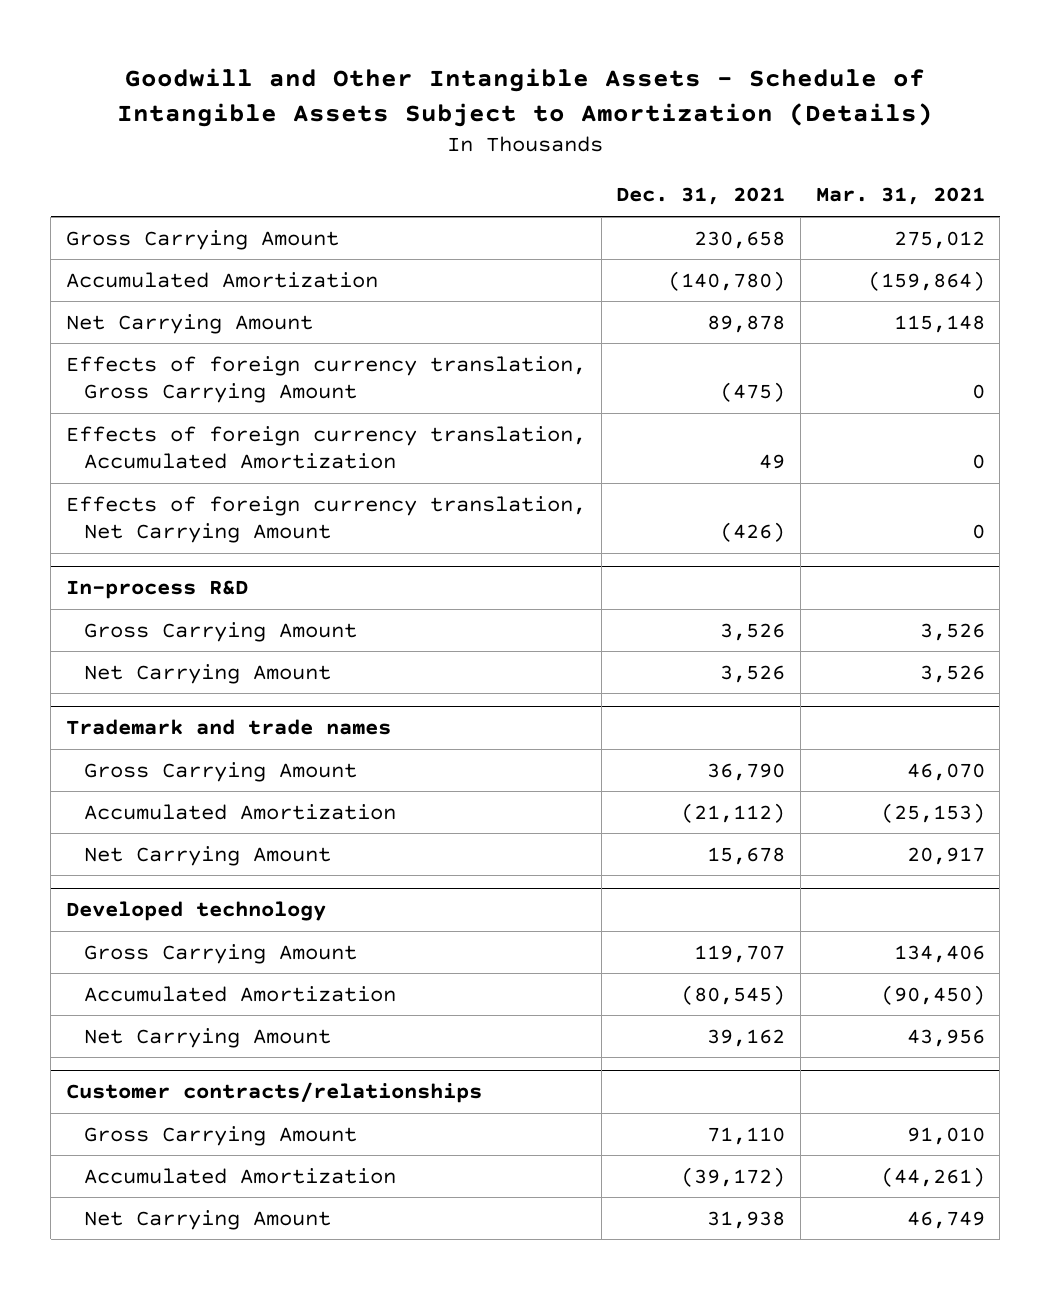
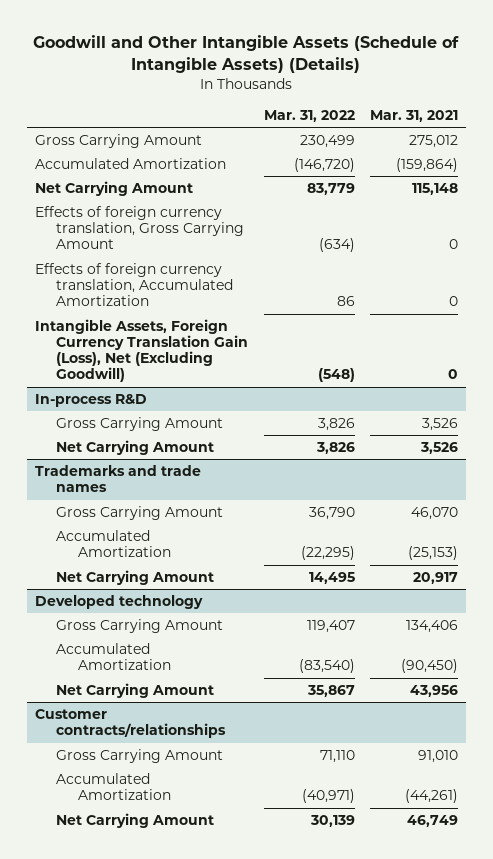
- Goodwill and Other Intangible Assets - Schedule of Intangible Assets Subject to Amortization (Details)
+ Goodwill and Other Intangible Assets (Schedule of Intangible Assets) (Details)
- | Dec. 31, 2021 | Mar. 31, 2021
+ | Mar. 31, 2022 | Mar. 31, 2021
- Effects of foreign currency translation, Net Carrying Amount | (426) | 0
+ Intangible Assets, Foreign Currency Translation Gain (Loss), Net (Excluding Goodwill) | (548) | 0
- Trademark and trade names
+ Trademarks and trade names

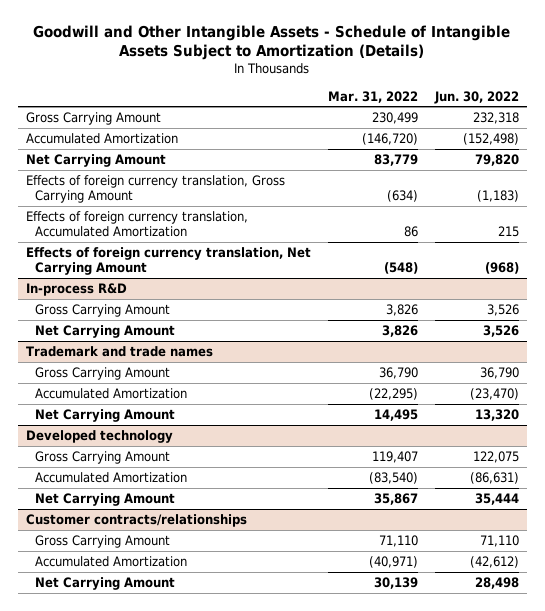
- Goodwill and Other Intangible Assets (Schedule of Intangible Assets) (Details)
+ Goodwill and Other Intangible Assets - Schedule of Intangible Assets Subject to Amortization (Details)
- | Mar. 31, 2022 | Mar. 31, 2021
+ | Mar. 31, 2022 | Jun. 30, 2022
- Intangible Assets, Foreign Currency Translation Gain (Loss), Net (Excluding Goodwill) | (548) | 0
+ Effects of foreign currency translation, Net Carrying Amount | (548) | (968)
- Trademarks and trade names
+ Trademark and trade names

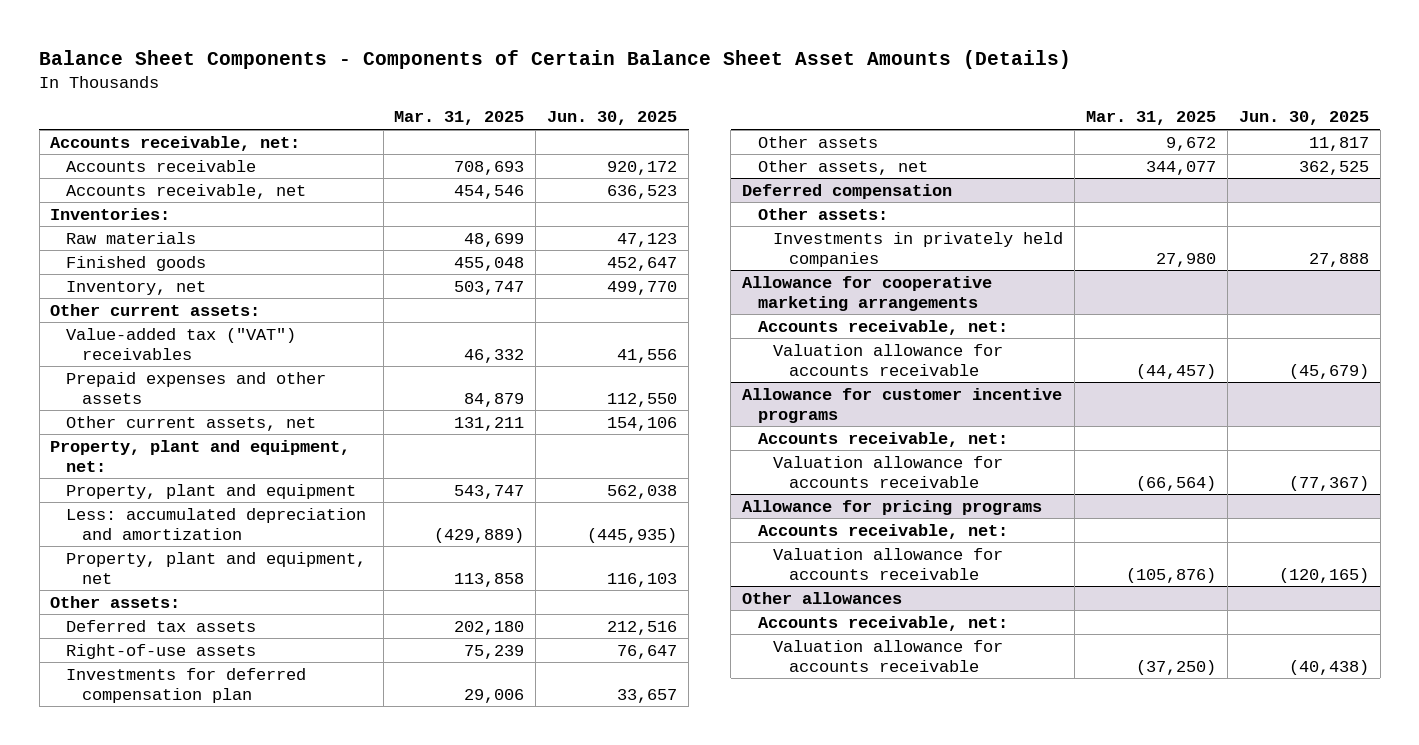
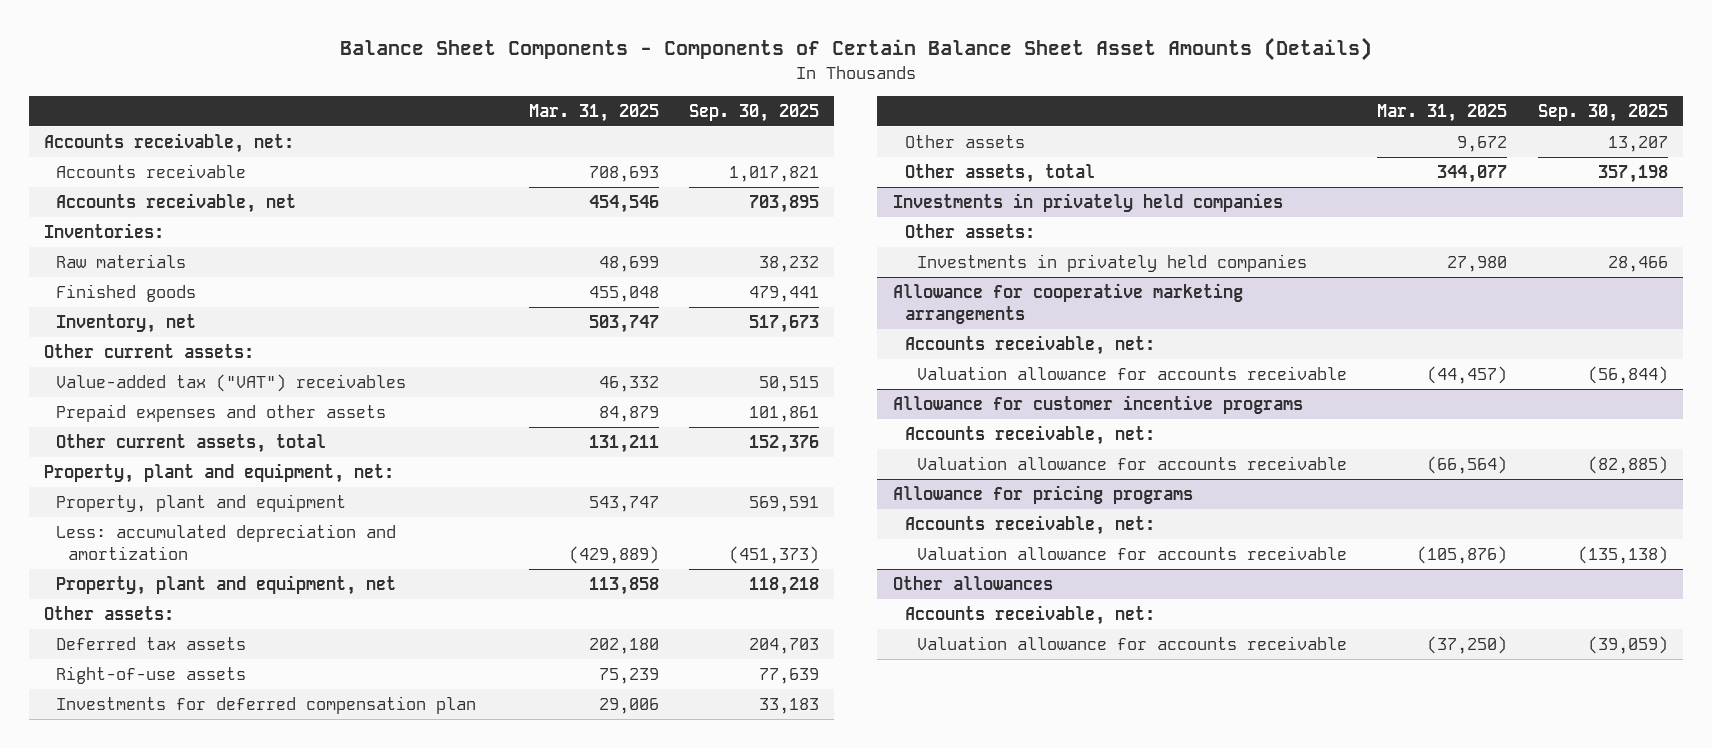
- | Mar. 31, 2025 | Jun. 30, 2025
+ | Mar. 31, 2025 | Sep. 30, 2025
- Other current assets, net | 131,211 | 154,106
+ Other current assets, total | 131,211 | 152,376
- Other assets, net | 344,077 | 362,525
- Deferred compensation
+ Other assets, total | 344,077 | 357,198
+ Investments in privately held companies

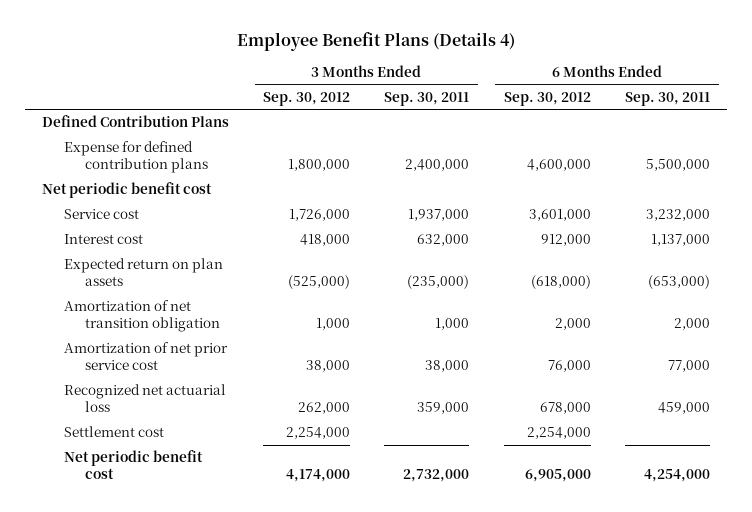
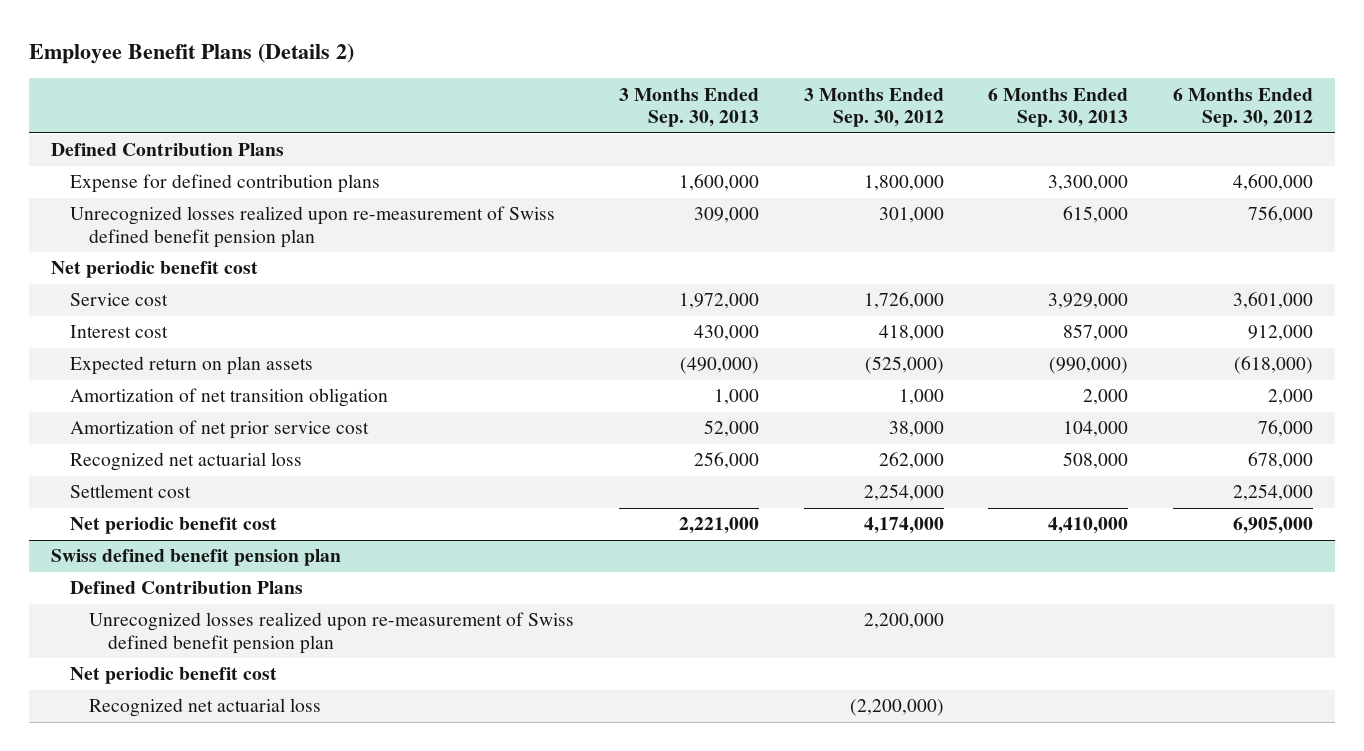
- Employee Benefit Plans (Details 4)
+ Employee Benefit Plans (Details 2)
- | 3 Months Ended Sep. 30, 2012 | 3 Months Ended Sep. 30, 2011 | 6 Months Ended Sep. 30, 2012 | 6 Months Ended Sep. 30, 2011
+ | 3 Months Ended Sep. 30, 2013 | 3 Months Ended Sep. 30, 2012 | 6 Months Ended Sep. 30, 2013 | 6 Months Ended Sep. 30, 2012
+ Unrecognized losses realized upon re-measurement of Swiss defined benefit pension plan | 309,000 | 301,000 | 615,000 | 756,000
+ Swiss defined benefit pension plan
+ Defined Contribution Plans
+ Unrecognized losses realized upon re-measurement of Swiss defined benefit pension plan | | 2,200,000 | |
+ Net periodic benefit cost
+ Recognized net actuarial loss | | (2,200,000) | |

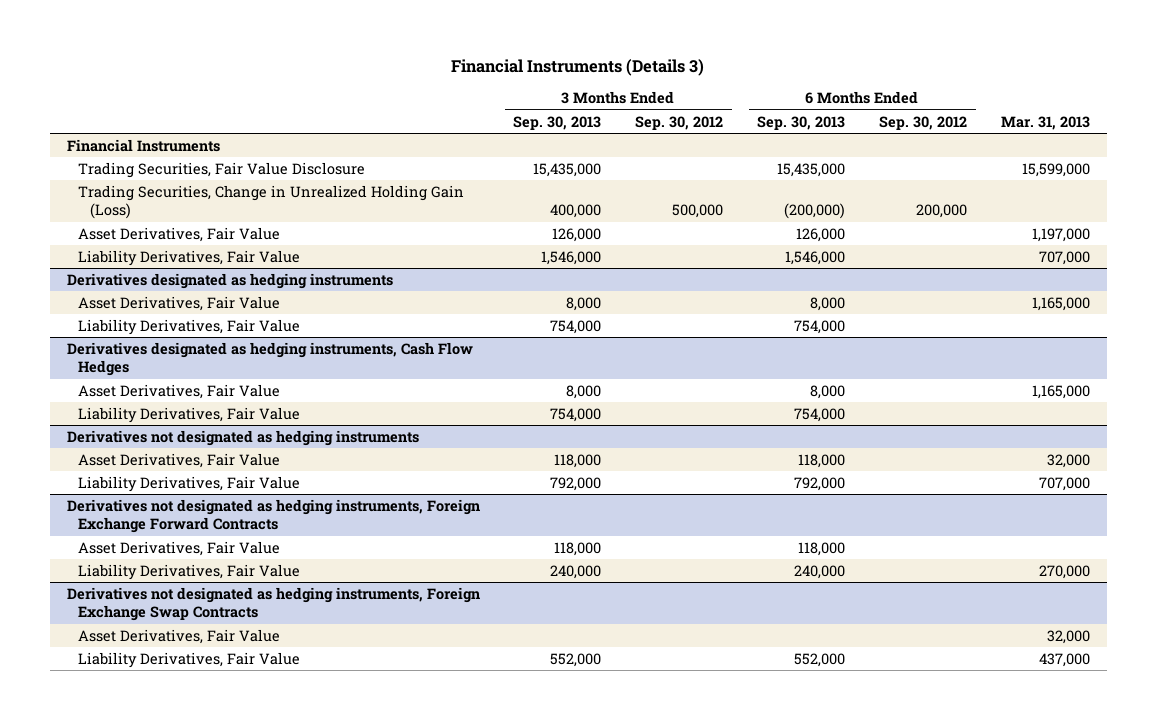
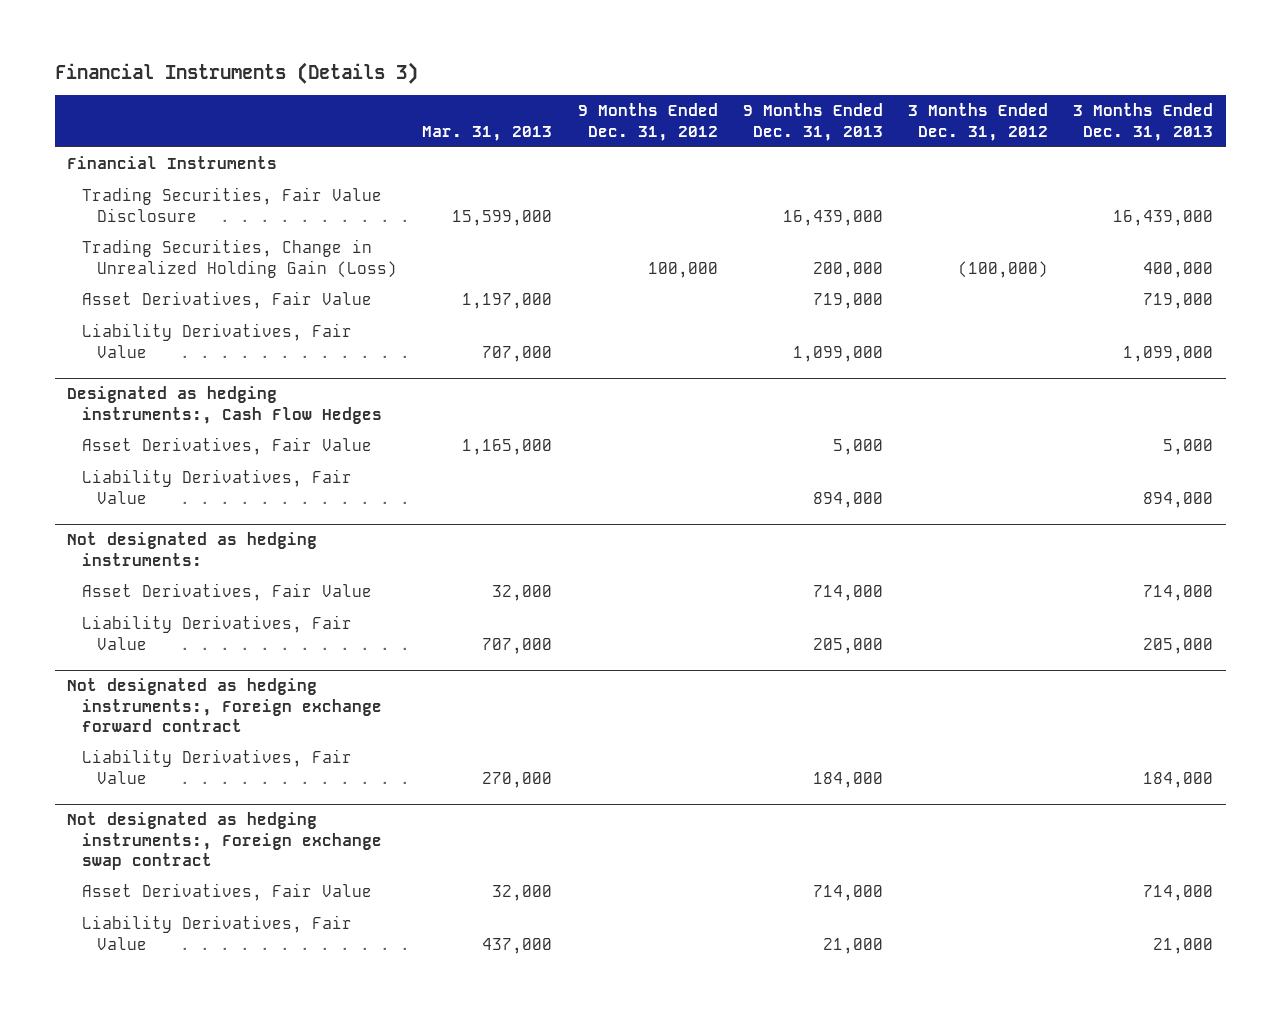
- | 3 Months Ended Sep. 30, 2013 | 3 Months Ended Sep. 30, 2012 | 6 Months Ended Sep. 30, 2013 | 6 Months Ended Sep. 30, 2012 | Mar. 31, 2013
+ | Mar. 31, 2013 | 9 Months Ended Dec. 31, 2012 | 9 Months Ended Dec. 31, 2013 | 3 Months Ended Dec. 31, 2012 | 3 Months Ended Dec. 31, 2013
- Derivatives designated as hedging instruments
- Asset Derivatives, Fair Value | 8,000 | | 8,000 | | 1,165,000
- Liability Derivatives, Fair Value | 754,000 | | 754,000 | |
- Derivatives designated as hedging instruments, Cash Flow Hedges
+ Designated as hedging instruments:, Cash Flow Hedges
- Derivatives not designated as hedging instruments
+ Not designated as hedging instruments:
- Derivatives not designated as hedging instruments, Foreign Exchange Forward Contracts
- Asset Derivatives, Fair Value | 118,000 | | 118,000 | |
+ Not designated as hedging instruments:, Foreign exchange forward contract
- Derivatives not designated as hedging instruments, Foreign Exchange Swap Contracts
+ Not designated as hedging instruments:, Foreign exchange swap contract

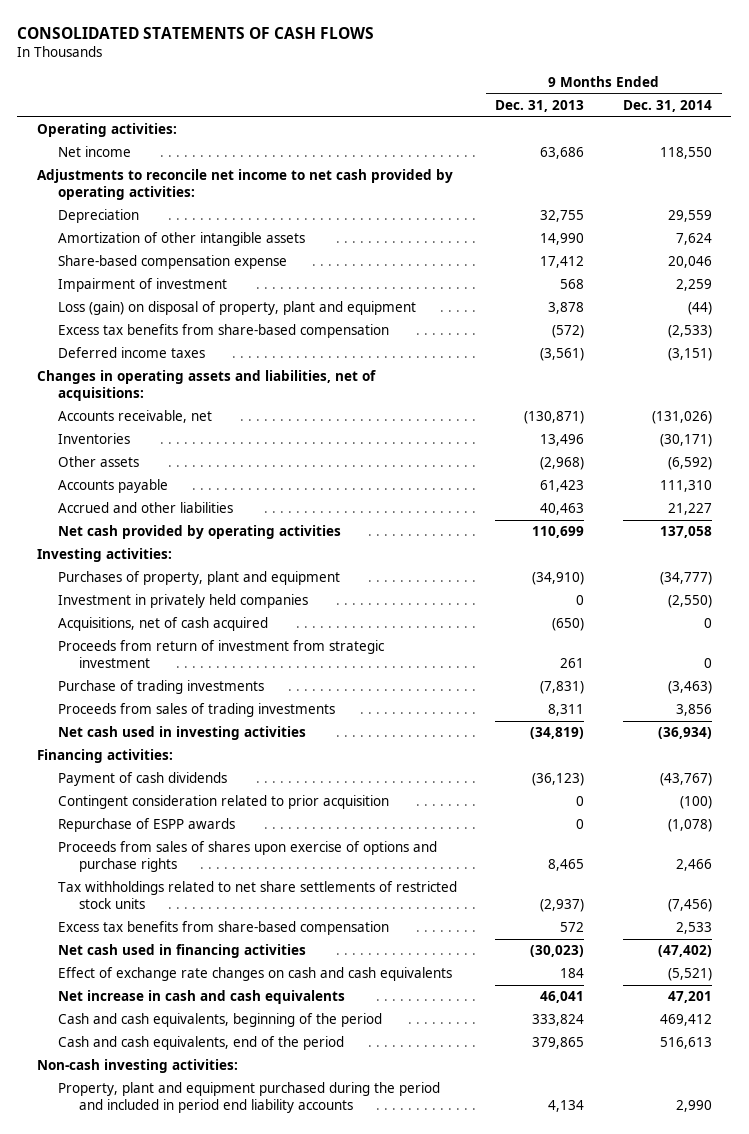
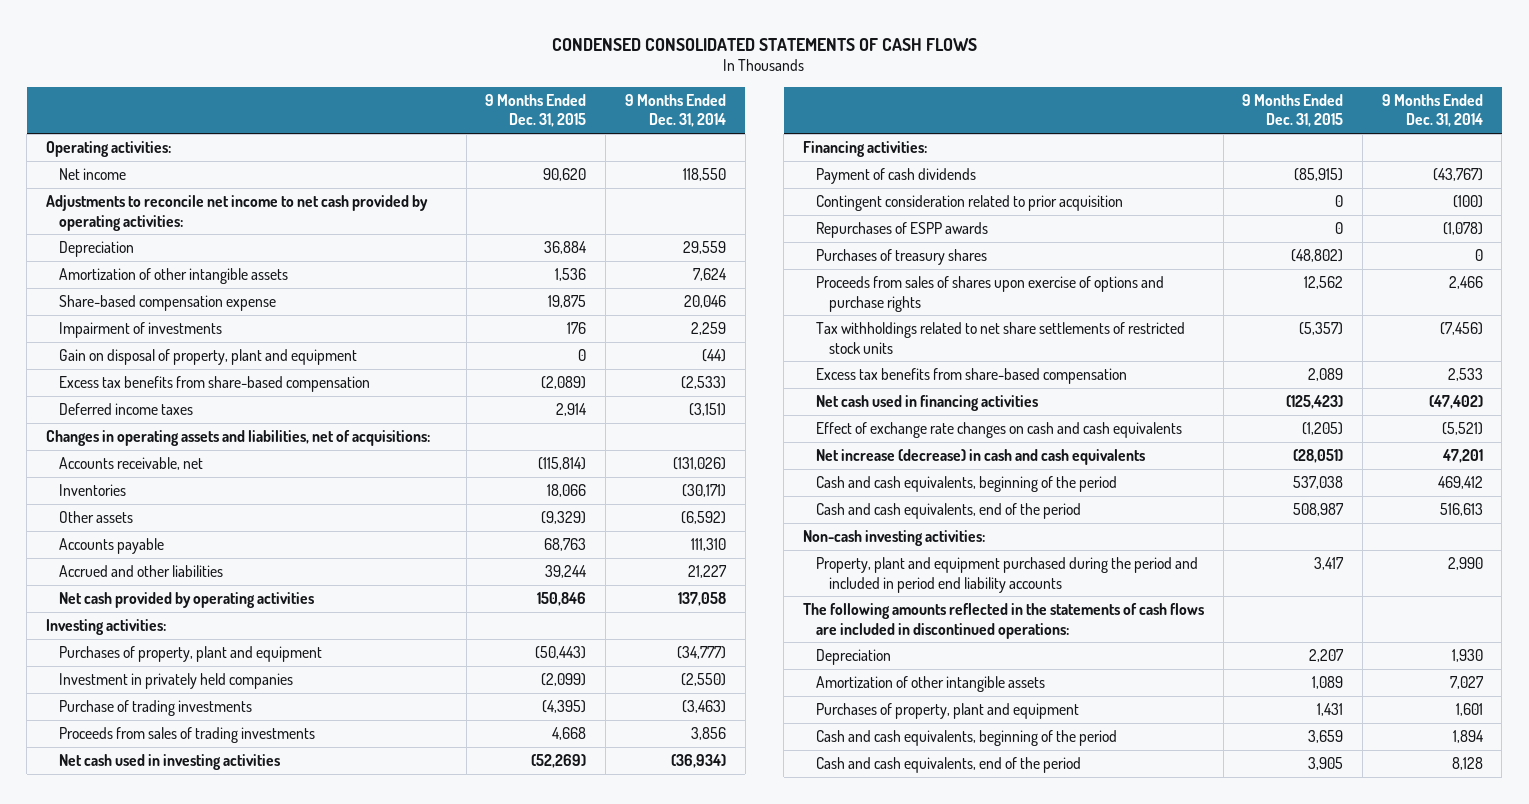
- CONSOLIDATED STATEMENTS OF CASH FLOWS
+ CONDENSED CONSOLIDATED STATEMENTS OF CASH FLOWS
- | 9 Months Ended Dec. 31, 2013 | 9 Months Ended Dec. 31, 2014
+ | 9 Months Ended Dec. 31, 2015 | 9 Months Ended Dec. 31, 2014
- Impairment of investment | 568 | 2,259
- Loss (gain) on disposal of property, plant and equipment | 3,878 | (44)
+ Impairment of investments | 176 | 2,259
+ Gain on disposal of property, plant and equipment | 0 | (44)
- Acquisitions, net of cash acquired | (650) | 0
- Proceeds from return of investment from strategic investment | 261 | 0
- Repurchase of ESPP awards | 0 | (1,078)
+ Repurchases of ESPP awards | 0 | (1,078)
+ Purchases of treasury shares | (48,802) | 0
- Net increase in cash and cash equivalents | 46,041 | 47,201
+ Net increase (decrease) in cash and cash equivalents | (28,051) | 47,201
+ The following amounts reflected in the statements of cash flows are included in discontinued operations:
+ Depreciation | 2,207 | 1,930
+ Amortization of other intangible assets | 1,089 | 7,027
+ Purchases of property, plant and equipment | 1,431 | 1,601
+ Cash and cash equivalents, beginning of the period | 3,659 | 1,894
+ Cash and cash equivalents, end of the period | 3,905 | 8,128

